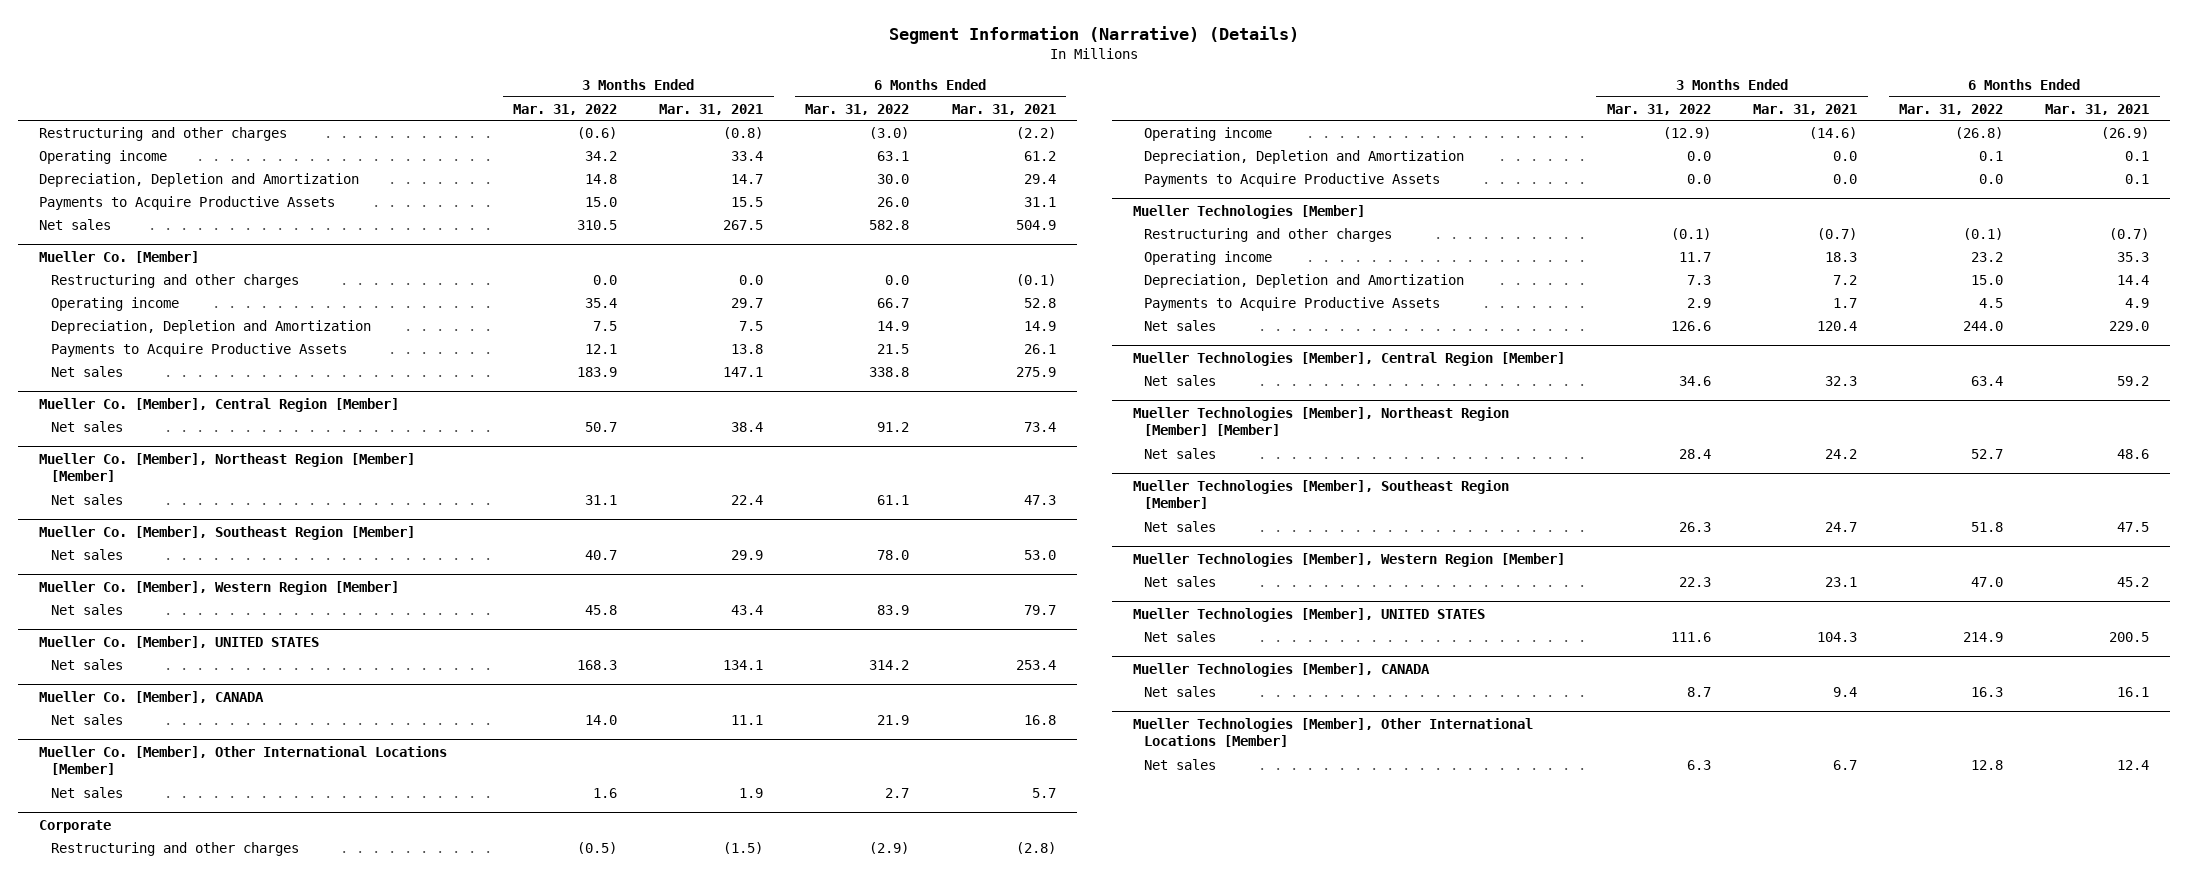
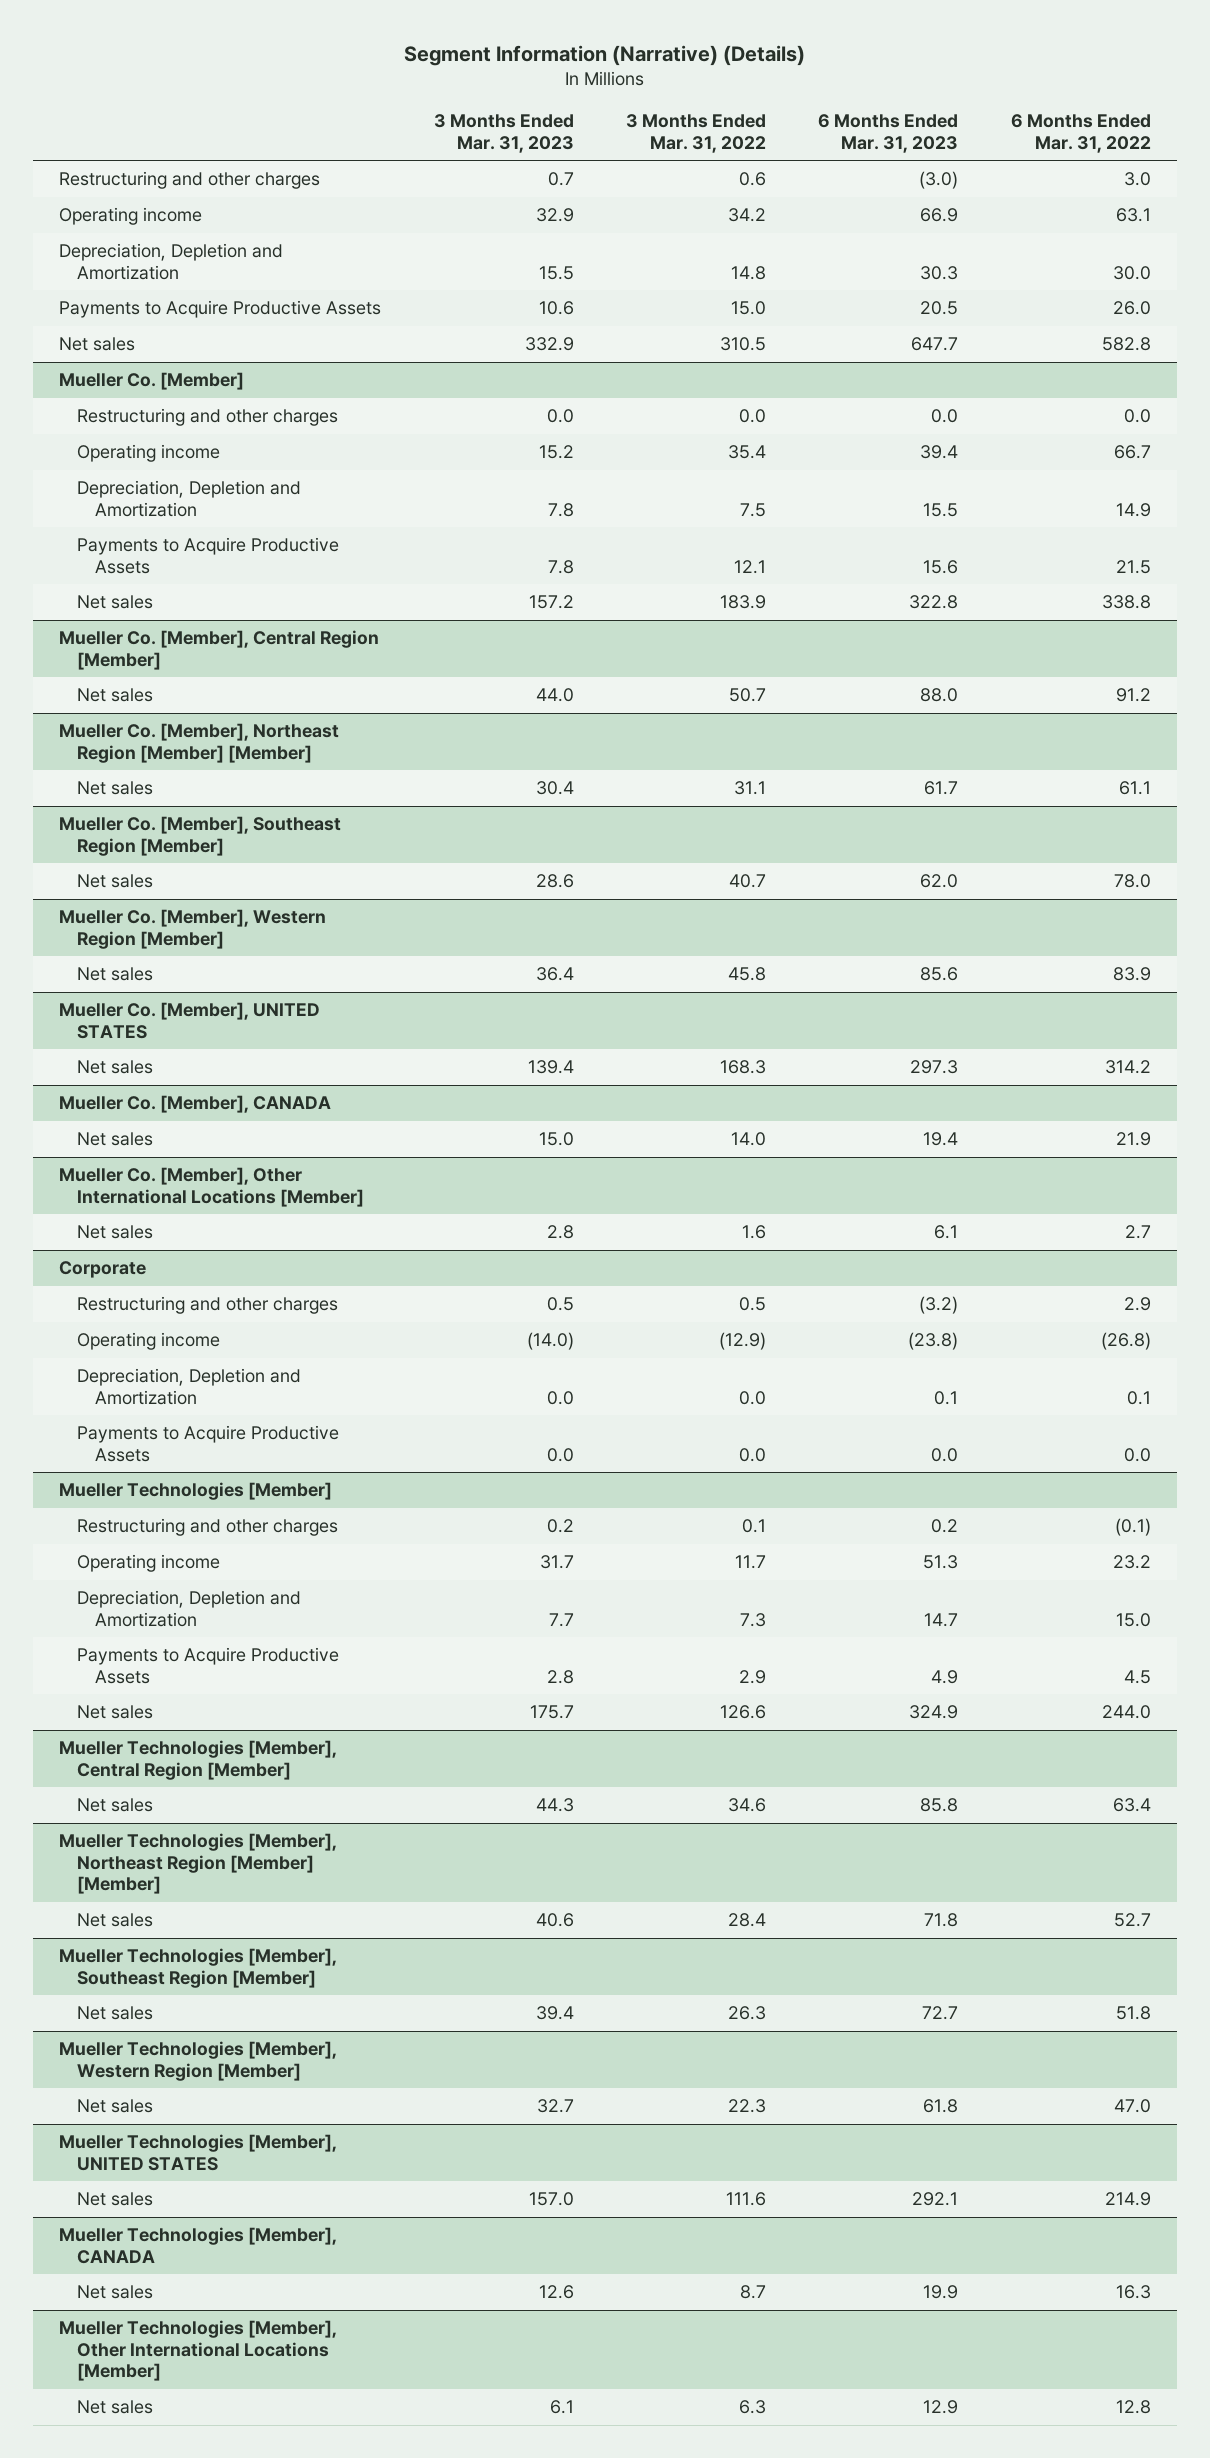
- | 3 Months Ended Mar. 31, 2022 | 3 Months Ended Mar. 31, 2021 | 6 Months Ended Mar. 31, 2022 | 6 Months Ended Mar. 31, 2021
+ | 3 Months Ended Mar. 31, 2023 | 3 Months Ended Mar. 31, 2022 | 6 Months Ended Mar. 31, 2023 | 6 Months Ended Mar. 31, 2022
- Restructuring and other charges | (0.6) | (0.8) | (3.0) | (2.2)
+ Restructuring and other charges | 0.7 | 0.6 | (3.0) | 3.0
@ Corporate
- Restructuring and other charges | (0.5) | (1.5) | (2.9) | (2.8)
+ Restructuring and other charges | 0.5 | 0.5 | (3.2) | 2.9
@ Mueller Technologies [Member]
- Restructuring and other charges | (0.1) | (0.7) | (0.1) | (0.7)
+ Restructuring and other charges | 0.2 | 0.1 | 0.2 | (0.1)

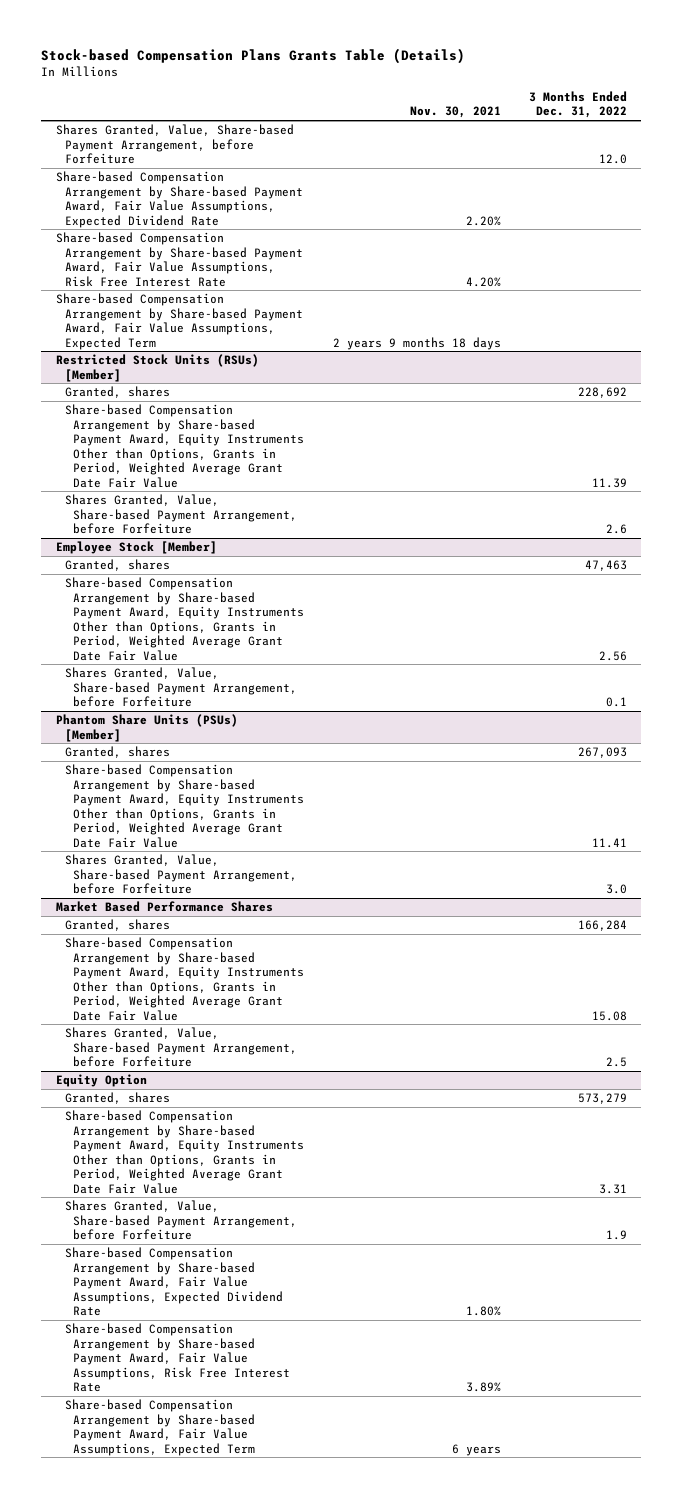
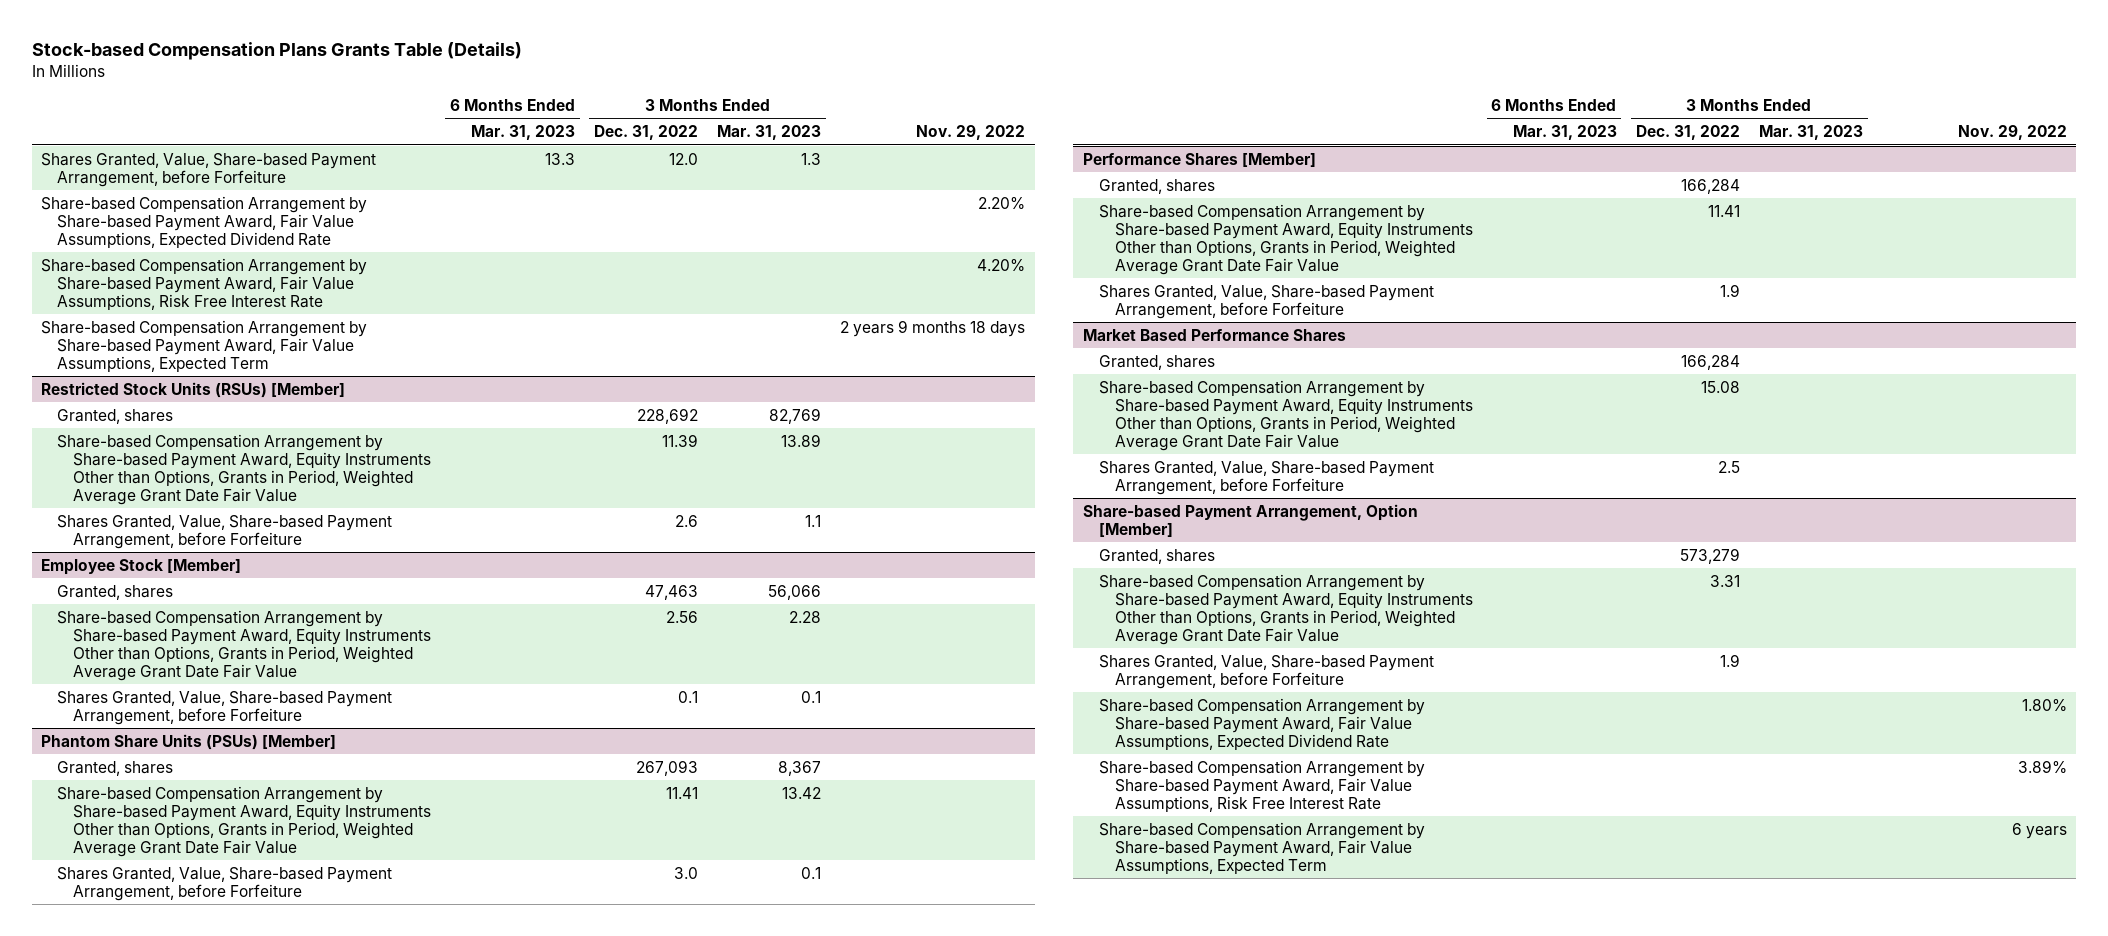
- | Nov. 30, 2021 | 3 Months Ended Dec. 31, 2022
+ | 6 Months Ended Mar. 31, 2023 | 3 Months Ended Dec. 31, 2022 | 3 Months Ended Mar. 31, 2023 | Nov. 29, 2022
+ Performance Shares [Member]
+ Granted, shares | | 166,284 | |
+ Share-based Compensation Arrangement by Share-based Payment Award, Equity Instruments Other than Options, Grants in Period, Weighted Average Grant Date Fair Value | | 11.41 | |
+ Shares Granted, Value, Share-based Payment Arrangement, before Forfeiture | | 1.9 | |
- Equity Option
+ Share-based Payment Arrangement, Option [Member]

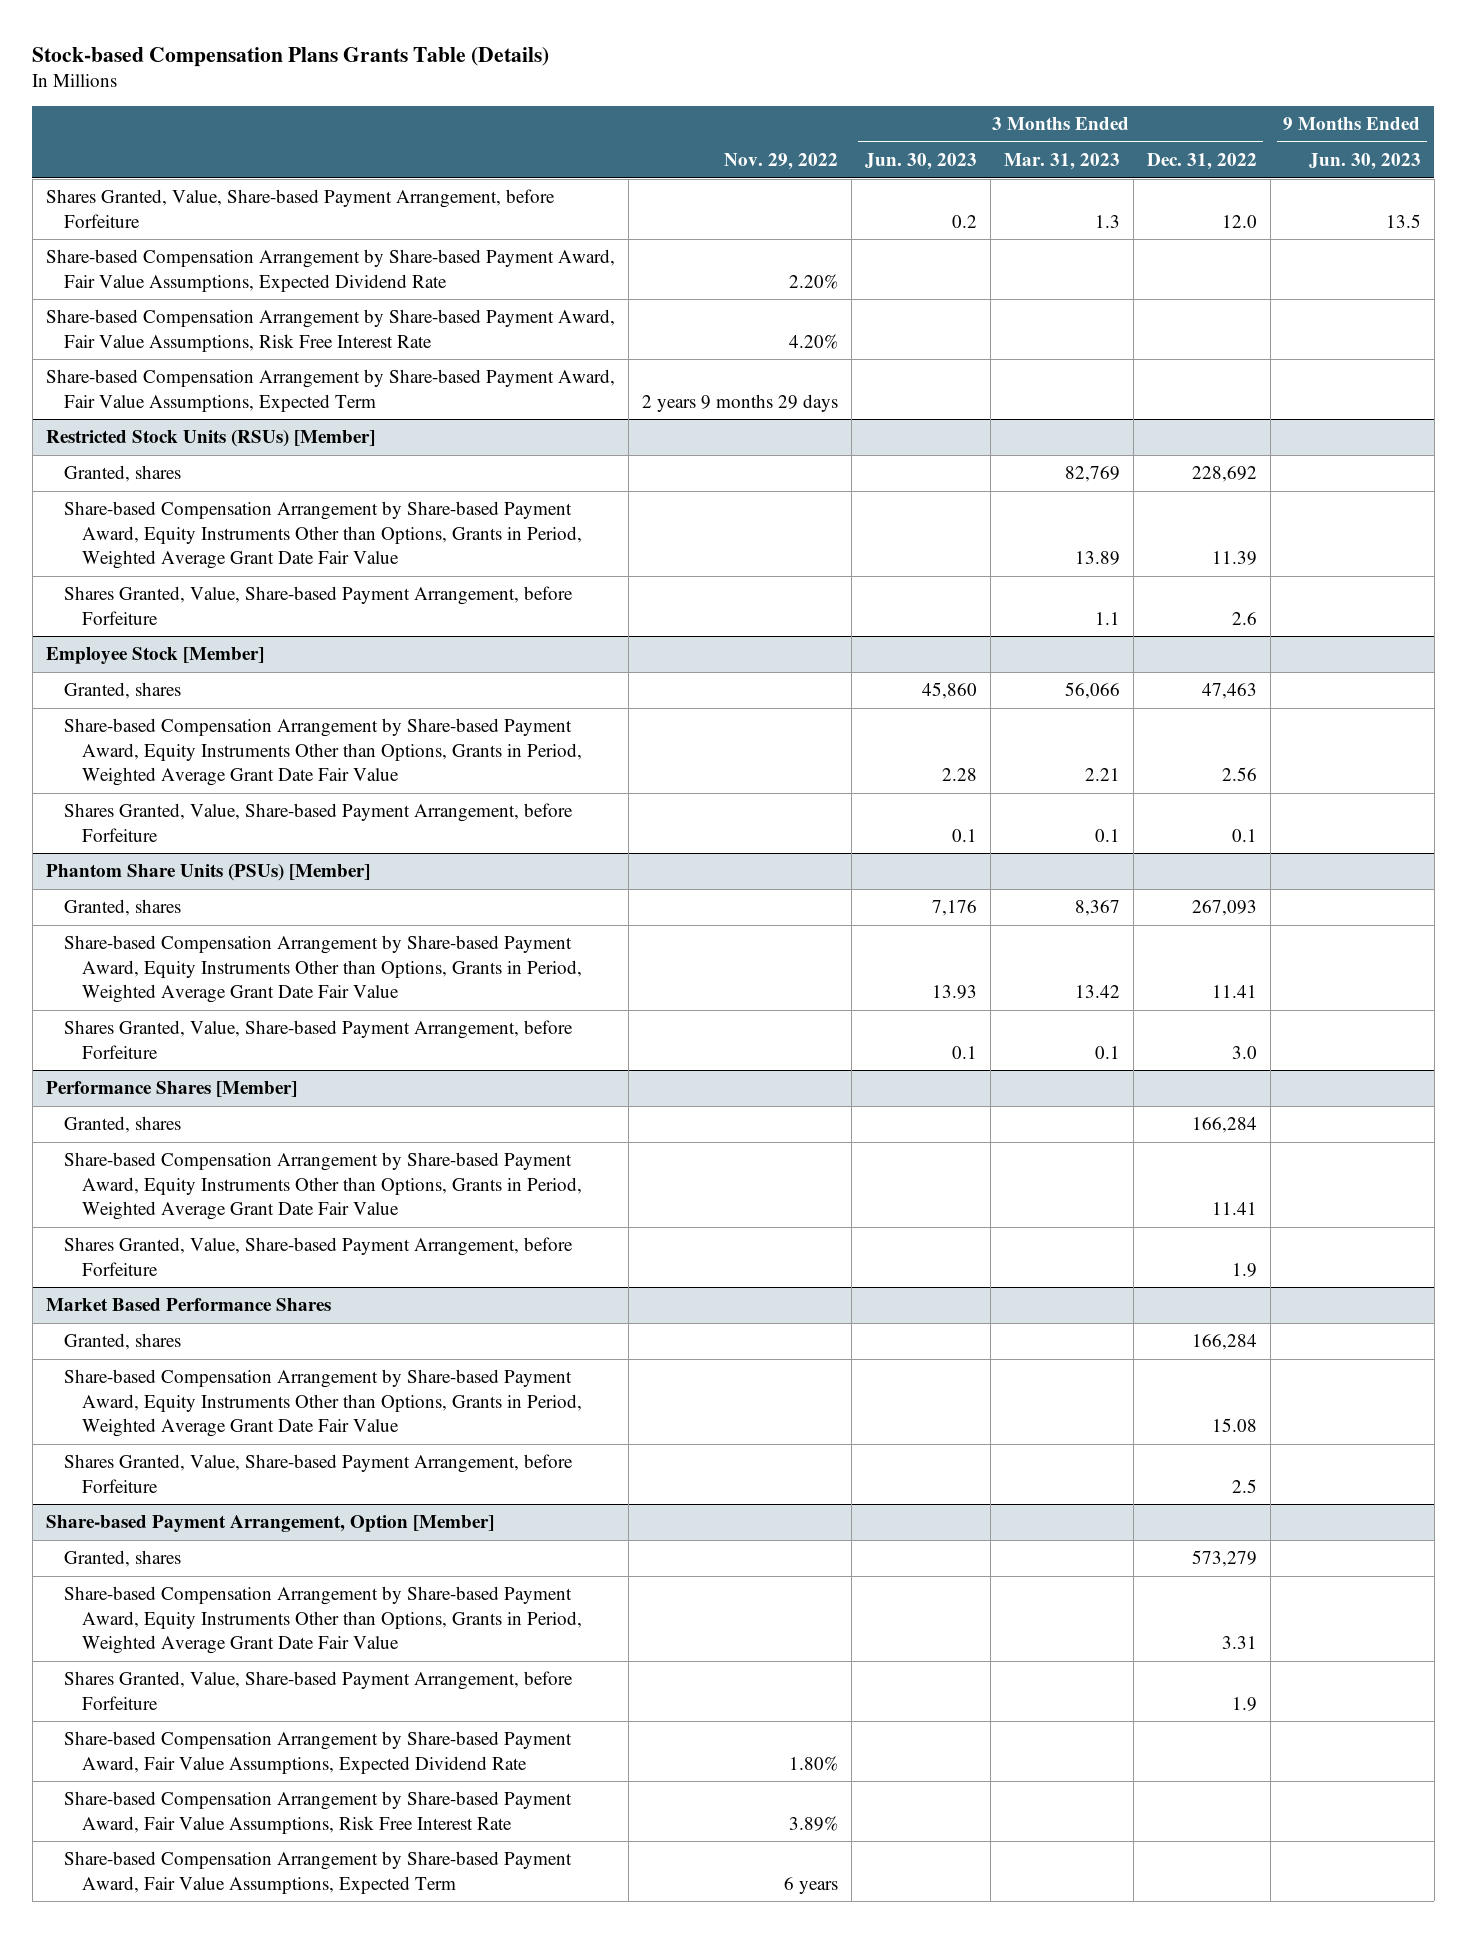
- | 6 Months Ended Mar. 31, 2023 | 3 Months Ended Dec. 31, 2022 | 3 Months Ended Mar. 31, 2023 | Nov. 29, 2022
+ | Nov. 29, 2022 | 3 Months Ended Jun. 30, 2023 | 3 Months Ended Mar. 31, 2023 | 3 Months Ended Dec. 31, 2022 | 9 Months Ended Jun. 30, 2023
- Share-based Compensation Arrangement by Share-based Payment Award, Fair Value Assumptions, Expected Term | | | | 2 years 9 months 18 days
+ Share-based Compensation Arrangement by Share-based Payment Award, Fair Value Assumptions, Expected Term | 2 years 9 months 29 days | | | |
@ Employee Stock [Member]
- Share-based Compensation Arrangement by Share-based Payment Award, Equity Instruments Other than Options, Grants in Period, Weighted Average Grant Date Fair Value | | 2.56 | 2.28 |
+ Share-based Compensation Arrangement by Share-based Payment Award, Equity Instruments Other than Options, Grants in Period, Weighted Average Grant Date Fair Value | | 2.28 | 2.21 | 2.56 |

